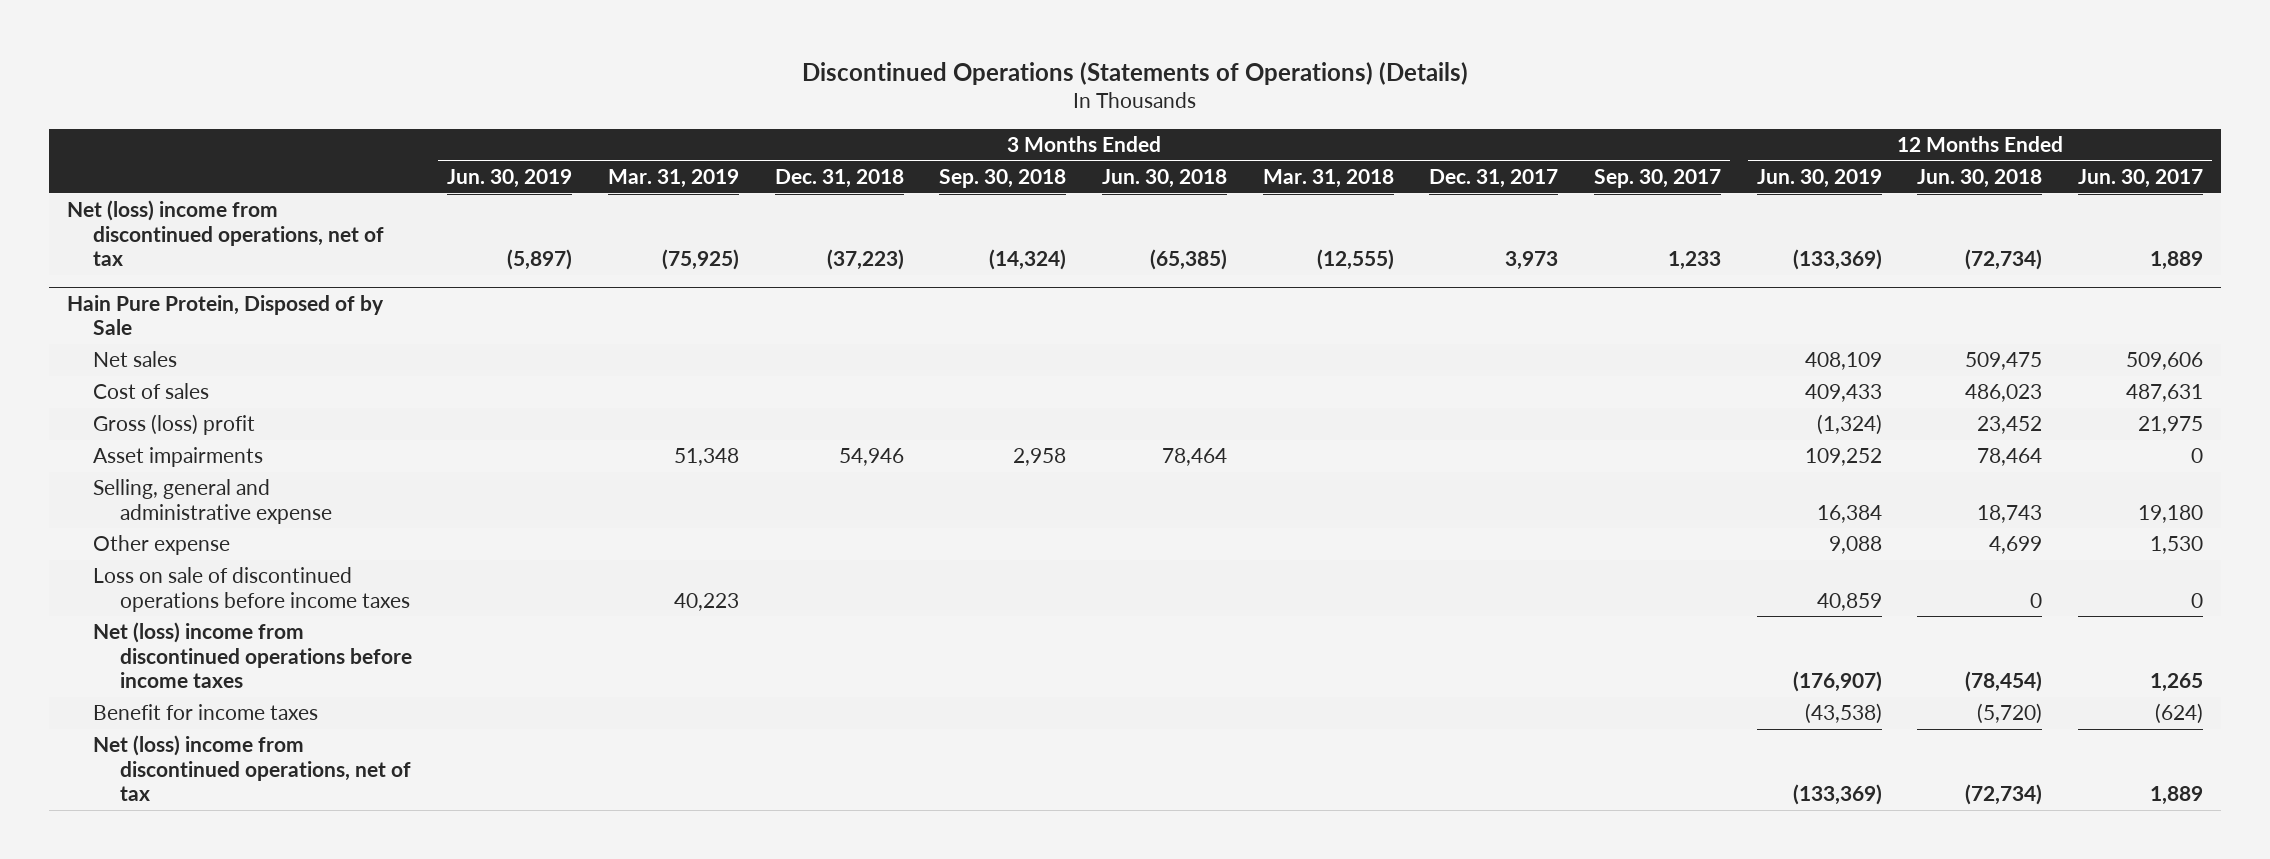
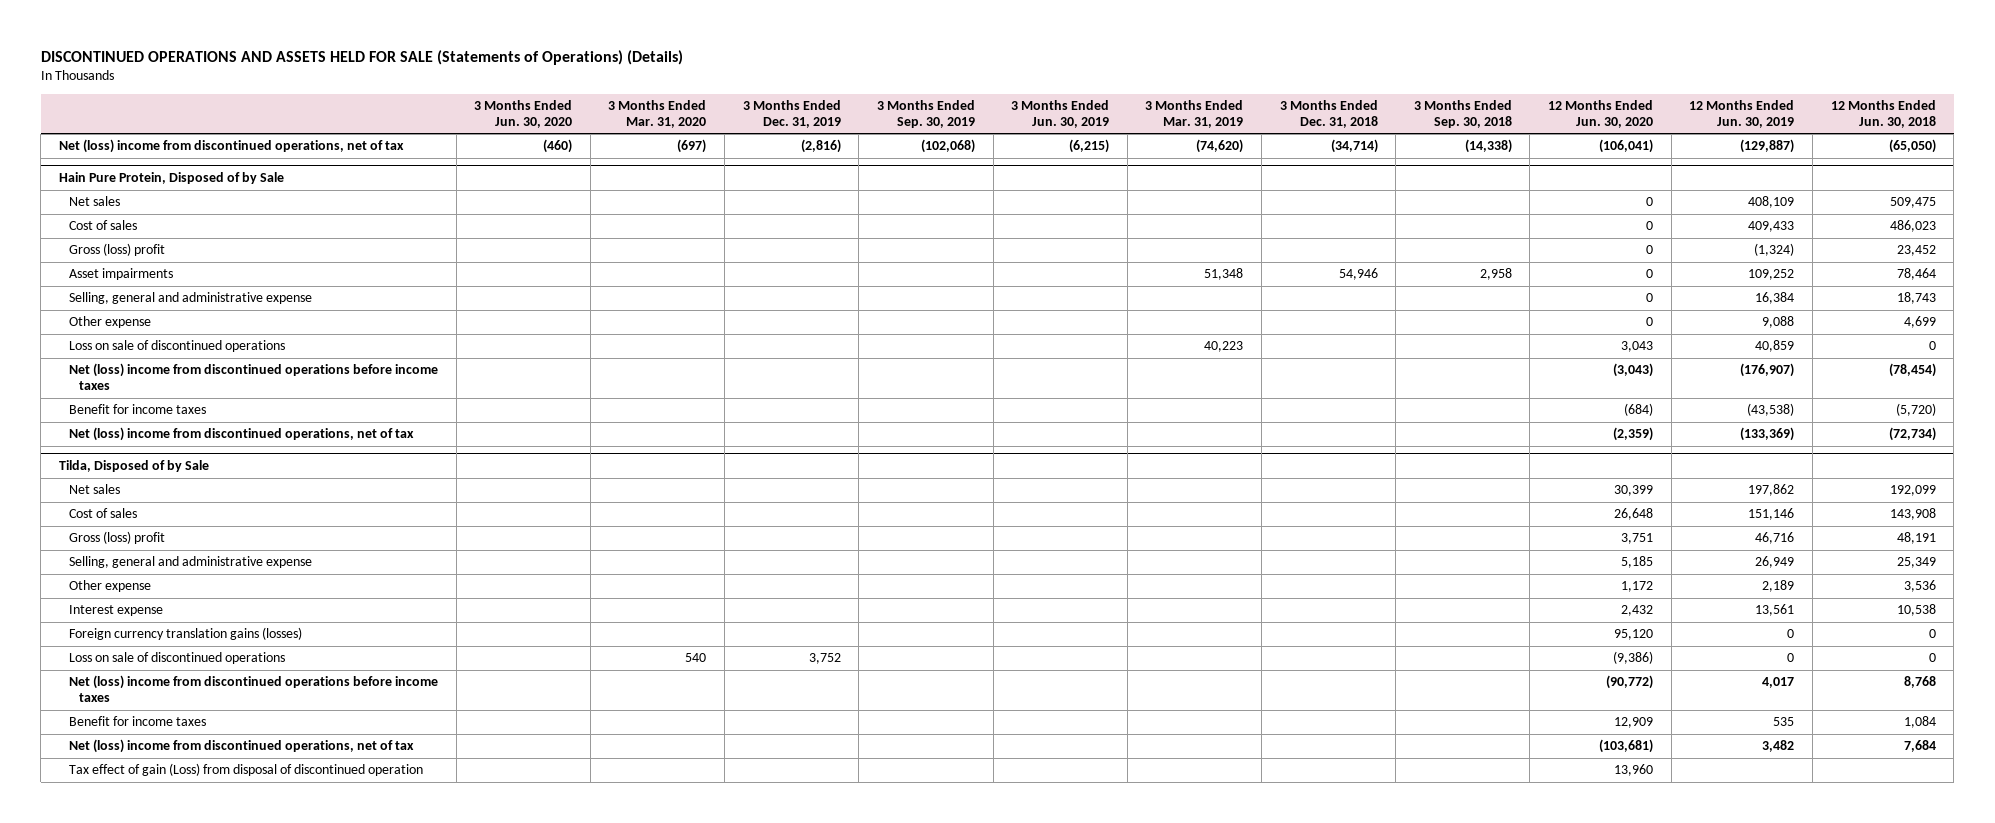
- Discontinued Operations (Statements of Operations) (Details)
+ DISCONTINUED OPERATIONS AND ASSETS HELD FOR SALE (Statements of Operations) (Details)
- | 3 Months Ended Jun. 30, 2019 | 3 Months Ended Mar. 31, 2019 | 3 Months Ended Dec. 31, 2018 | 3 Months Ended Sep. 30, 2018 | 3 Months Ended Jun. 30, 2018 | 3 Months Ended Mar. 31, 2018 | 3 Months Ended Dec. 31, 2017 | 3 Months Ended Sep. 30, 2017 | 12 Months Ended Jun. 30, 2019 | 12 Months Ended Jun. 30, 2018 | 12 Months Ended Jun. 30, 2017
+ | 3 Months Ended Jun. 30, 2020 | 3 Months Ended Mar. 31, 2020 | 3 Months Ended Dec. 31, 2019 | 3 Months Ended Sep. 30, 2019 | 3 Months Ended Jun. 30, 2019 | 3 Months Ended Mar. 31, 2019 | 3 Months Ended Dec. 31, 2018 | 3 Months Ended Sep. 30, 2018 | 12 Months Ended Jun. 30, 2020 | 12 Months Ended Jun. 30, 2019 | 12 Months Ended Jun. 30, 2018
- Net (loss) income from discontinued operations, net of tax | (5,897) | (75,925) | (37,223) | (14,324) | (65,385) | (12,555) | 3,973 | 1,233 | (133,369) | (72,734) | 1,889
+ Net (loss) income from discontinued operations, net of tax | (460) | (697) | (2,816) | (102,068) | (6,215) | (74,620) | (34,714) | (14,338) | (106,041) | (129,887) | (65,050)
@ Hain Pure Protein, Disposed of by Sale
- Loss on sale of discontinued operations before income taxes | | 40,223 | | | | | | | 40,859 | 0 | 0
+ Loss on sale of discontinued operations | | | | | | 40,223 | | | 3,043 | 40,859 | 0
+ Tilda, Disposed of by Sale
+ Net sales | | | | | | | | | 30,399 | 197,862 | 192,099
+ Cost of sales | | | | | | | | | 26,648 | 151,146 | 143,908
+ Gross (loss) profit | | | | | | | | | 3,751 | 46,716 | 48,191
+ Selling, general and administrative expense | | | | | | | | | 5,185 | 26,949 | 25,349
+ Other expense | | | | | | | | | 1,172 | 2,189 | 3,536
+ Interest expense | | | | | | | | | 2,432 | 13,561 | 10,538
+ Foreign currency translation gains (losses) | | | | | | | | | 95,120 | 0 | 0
+ Loss on sale of discontinued operations | | 540 | 3,752 | | | | | | (9,386) | 0 | 0
+ Net (loss) income from discontinued operations before income taxes | | | | | | | | | (90,772) | 4,017 | 8,768
+ Benefit for income taxes | | | | | | | | | 12,909 | 535 | 1,084
+ Net (loss) income from discontinued operations, net of tax | | | | | | | | | (103,681) | 3,482 | 7,684
+ Tax effect of gain (Loss) from disposal of discontinued operation | | | | | | | | | 13,960 | |

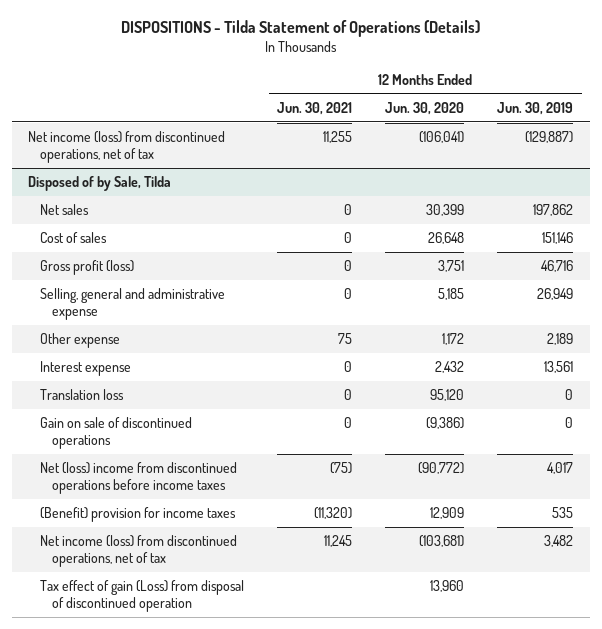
- DISCONTINUED OPERATIONS AND ASSETS HELD FOR SALE (Statements of Operations) (Details)
+ DISPOSITIONS - Tilda Statement of Operations (Details)
- | 3 Months Ended Jun. 30, 2020 | 3 Months Ended Mar. 31, 2020 | 3 Months Ended Dec. 31, 2019 | 3 Months Ended Sep. 30, 2019 | 3 Months Ended Jun. 30, 2019 | 3 Months Ended Mar. 31, 2019 | 3 Months Ended Dec. 31, 2018 | 3 Months Ended Sep. 30, 2018 | 12 Months Ended Jun. 30, 2020 | 12 Months Ended Jun. 30, 2019 | 12 Months Ended Jun. 30, 2018
+ | 12 Months Ended Jun. 30, 2021 | 12 Months Ended Jun. 30, 2020 | 12 Months Ended Jun. 30, 2019
- Net (loss) income from discontinued operations, net of tax | (460) | (697) | (2,816) | (102,068) | (6,215) | (74,620) | (34,714) | (14,338) | (106,041) | (129,887) | (65,050)
- Hain Pure Protein, Disposed of by Sale
- Net sales | | | | | | | | | 0 | 408,109 | 509,475
- Cost of sales | | | | | | | | | 0 | 409,433 | 486,023
- Gross (loss) profit | | | | | | | | | 0 | (1,324) | 23,452
- Asset impairments | | | | | | 51,348 | 54,946 | 2,958 | 0 | 109,252 | 78,464
- Selling, general and administrative expense | | | | | | | | | 0 | 16,384 | 18,743
- Other expense | | | | | | | | | 0 | 9,088 | 4,699
- Loss on sale of discontinued operations | | | | | | 40,223 | | | 3,043 | 40,859 | 0
- Net (loss) income from discontinued operations before income taxes | | | | | | | | | (3,043) | (176,907) | (78,454)
- Benefit for income taxes | | | | | | | | | (684) | (43,538) | (5,720)
- Net (loss) income from discontinued operations, net of tax | | | | | | | | | (2,359) | (133,369) | (72,734)
- Tilda, Disposed of by Sale
+ Net income (loss) from discontinued operations, net of tax | 11,255 | (106,041) | (129,887)
+ Disposed of by Sale, Tilda
- Gross (loss) profit | | | | | | | | | 3,751 | 46,716 | 48,191
+ Gross profit (loss) | 0 | 3,751 | 46,716
- Foreign currency translation gains (losses) | | | | | | | | | 95,120 | 0 | 0
- Loss on sale of discontinued operations | | 540 | 3,752 | | | | | | (9,386) | 0 | 0
+ Translation loss | 0 | 95,120 | 0
+ Gain on sale of discontinued operations | 0 | (9,386) | 0
- Benefit for income taxes | | | | | | | | | 12,909 | 535 | 1,084
- Net (loss) income from discontinued operations, net of tax | | | | | | | | | (103,681) | 3,482 | 7,684
+ (Benefit) provision for income taxes | (11,320) | 12,909 | 535
+ Net income (loss) from discontinued operations, net of tax | 11,245 | (103,681) | 3,482

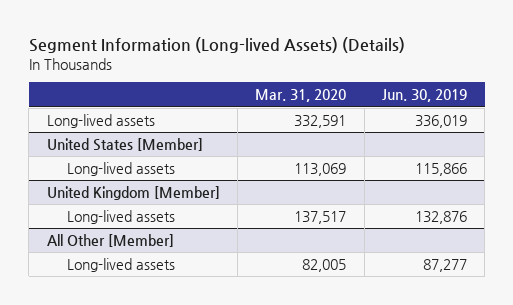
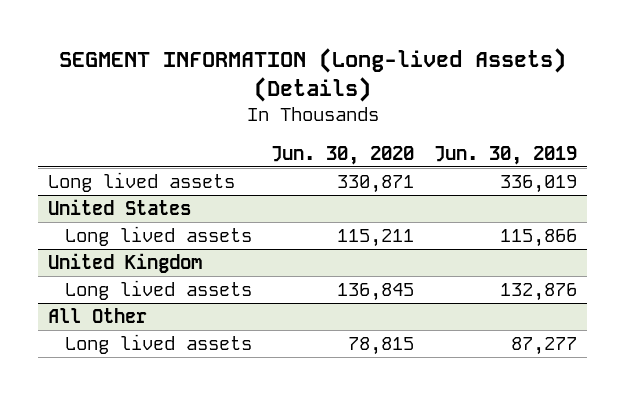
- Segment Information (Long-lived Assets) (Details)
+ SEGMENT INFORMATION (Long-lived Assets) (Details)
- | Mar. 31, 2020 | Jun. 30, 2019
+ | Jun. 30, 2020 | Jun. 30, 2019
- Long-lived assets | 332,591 | 336,019
- United States [Member]
- Long-lived assets | 113,069 | 115,866
- United Kingdom [Member]
- Long-lived assets | 137,517 | 132,876
- All Other [Member]
- Long-lived assets | 82,005 | 87,277
+ Long lived assets | 330,871 | 336,019
+ United States
+ Long lived assets | 115,211 | 115,866
+ United Kingdom
+ Long lived assets | 136,845 | 132,876
+ All Other
+ Long lived assets | 78,815 | 87,277

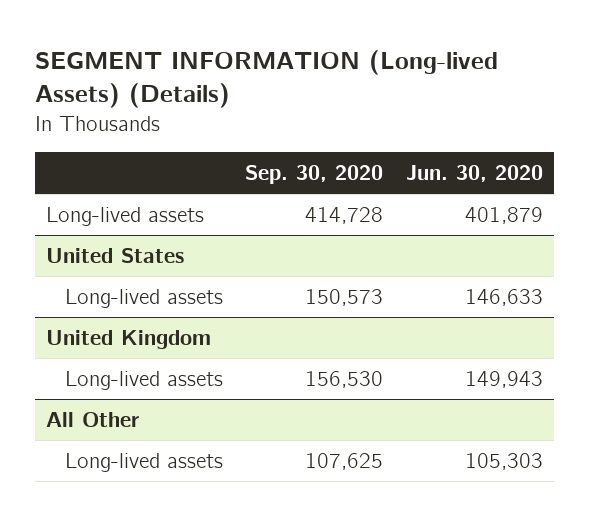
- | Jun. 30, 2020 | Jun. 30, 2019
+ | Sep. 30, 2020 | Jun. 30, 2020
- Long lived assets | 330,871 | 336,019
+ Long-lived assets | 414,728 | 401,879
@ United States
- Long lived assets | 115,211 | 115,866
+ Long-lived assets | 150,573 | 146,633
@ United Kingdom
- Long lived assets | 136,845 | 132,876
+ Long-lived assets | 156,530 | 149,943
@ All Other
- Long lived assets | 78,815 | 87,277
+ Long-lived assets | 107,625 | 105,303

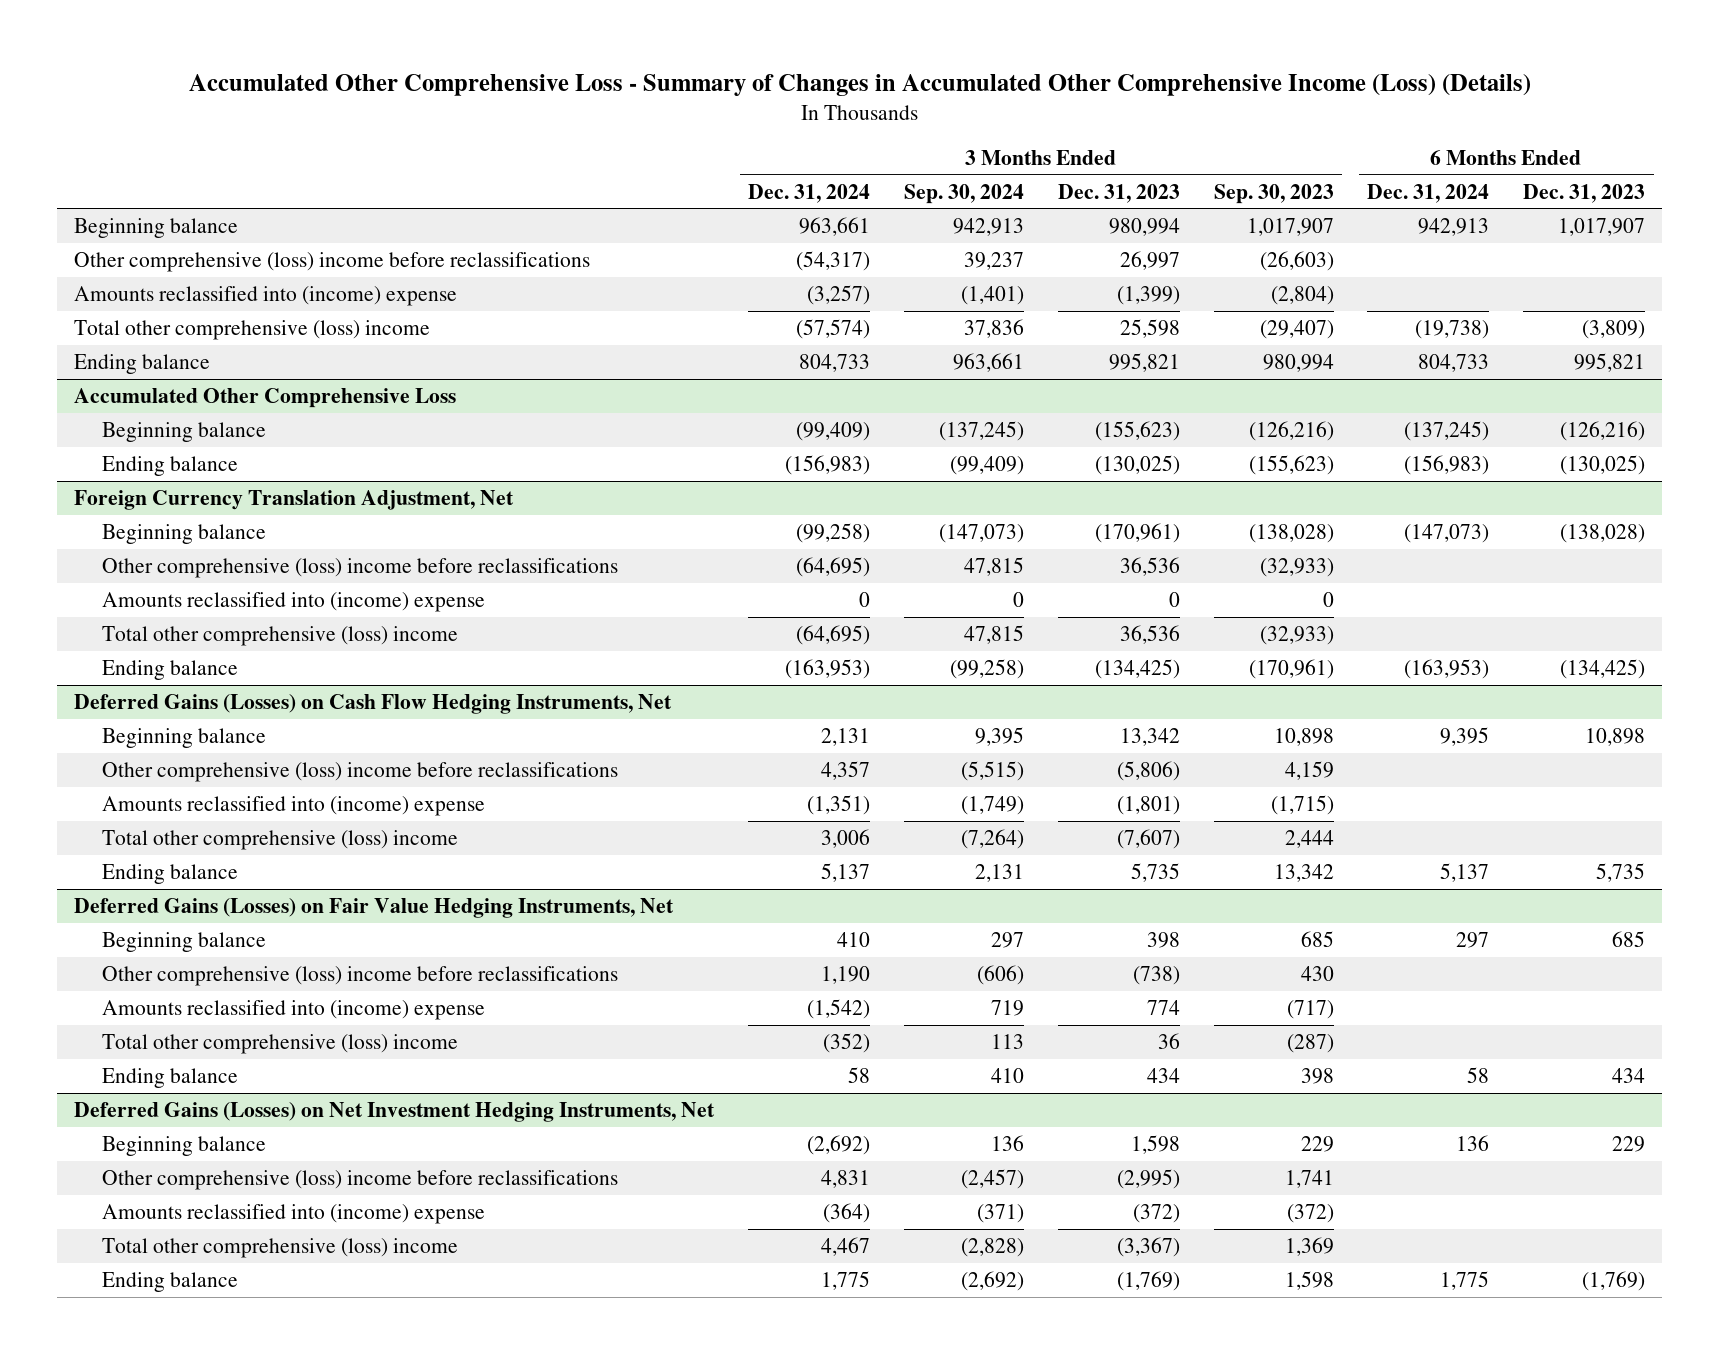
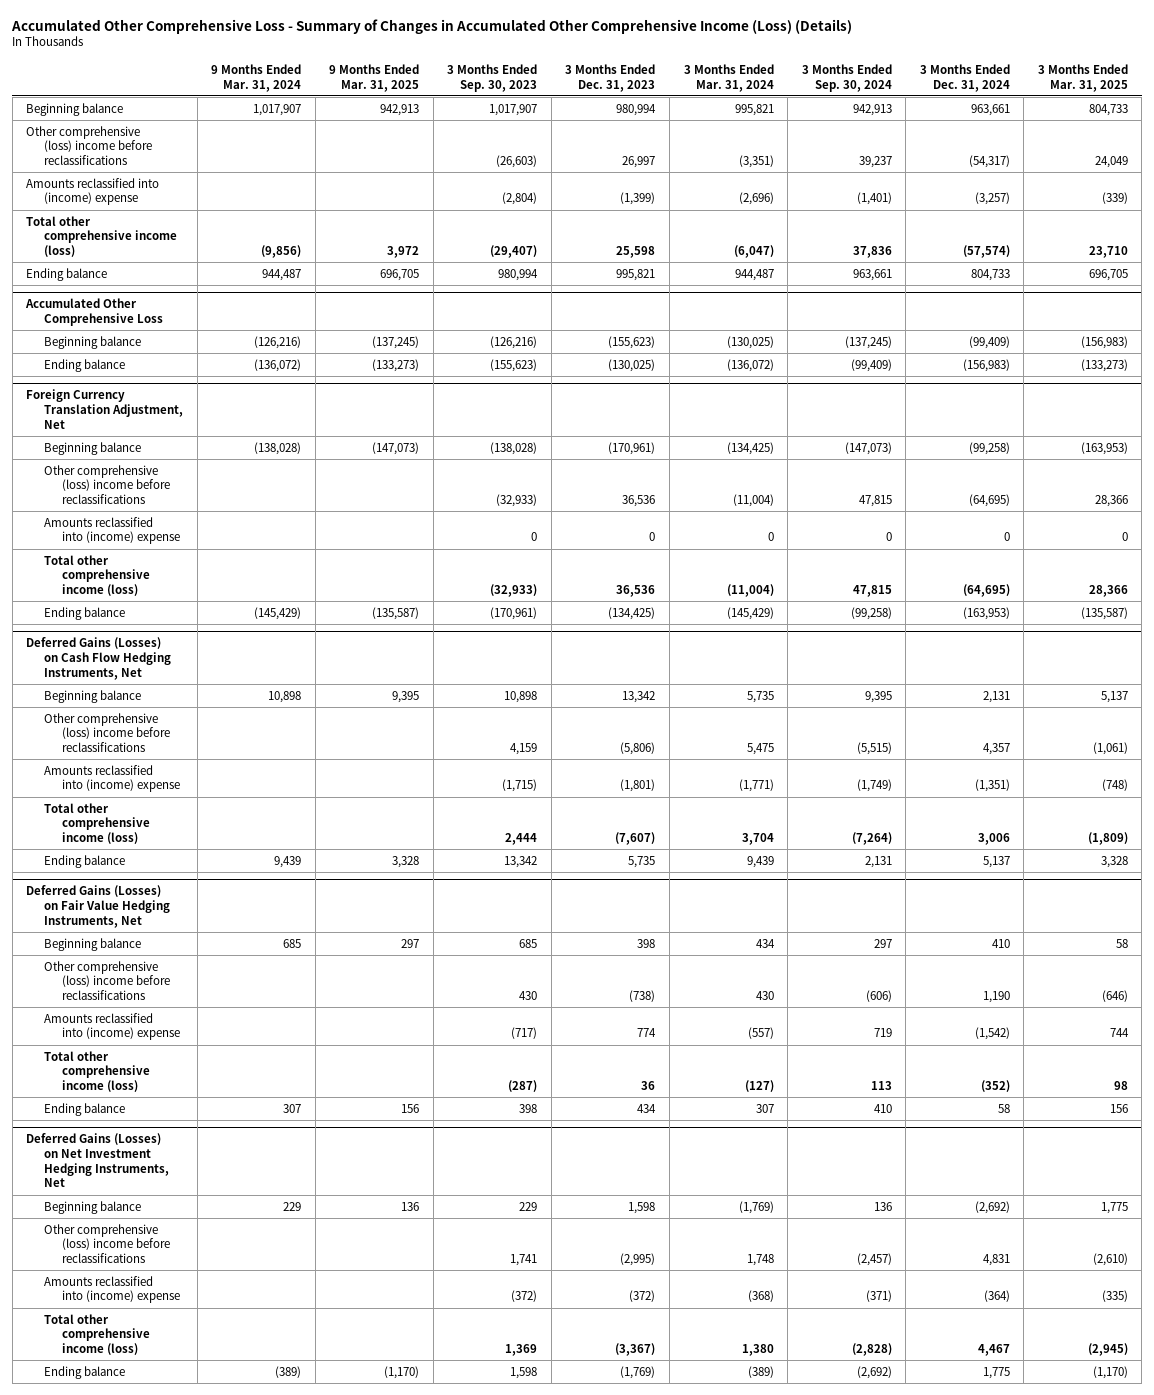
- | 3 Months Ended Dec. 31, 2024 | 3 Months Ended Sep. 30, 2024 | 3 Months Ended Dec. 31, 2023 | 3 Months Ended Sep. 30, 2023 | 6 Months Ended Dec. 31, 2024 | 6 Months Ended Dec. 31, 2023
+ | 9 Months Ended Mar. 31, 2024 | 9 Months Ended Mar. 31, 2025 | 3 Months Ended Sep. 30, 2023 | 3 Months Ended Dec. 31, 2023 | 3 Months Ended Mar. 31, 2024 | 3 Months Ended Sep. 30, 2024 | 3 Months Ended Dec. 31, 2024 | 3 Months Ended Mar. 31, 2025
- Total other comprehensive (loss) income | (57,574) | 37,836 | 25,598 | (29,407) | (19,738) | (3,809)
+ Total other comprehensive income (loss) | (9,856) | 3,972 | (29,407) | 25,598 | (6,047) | 37,836 | (57,574) | 23,710
@ Foreign Currency Translation Adjustment, Net
- Total other comprehensive (loss) income | (64,695) | 47,815 | 36,536 | (32,933) | |
+ Total other comprehensive income (loss) | | | (32,933) | 36,536 | (11,004) | 47,815 | (64,695) | 28,366
@ Deferred Gains (Losses) on Cash Flow Hedging Instruments, Net
- Total other comprehensive (loss) income | 3,006 | (7,264) | (7,607) | 2,444 | |
+ Total other comprehensive income (loss) | | | 2,444 | (7,607) | 3,704 | (7,264) | 3,006 | (1,809)
@ Deferred Gains (Losses) on Fair Value Hedging Instruments, Net
- Total other comprehensive (loss) income | (352) | 113 | 36 | (287) | |
+ Total other comprehensive income (loss) | | | (287) | 36 | (127) | 113 | (352) | 98
@ Deferred Gains (Losses) on Net Investment Hedging Instruments, Net
- Total other comprehensive (loss) income | 4,467 | (2,828) | (3,367) | 1,369 | |
+ Total other comprehensive income (loss) | | | 1,369 | (3,367) | 1,380 | (2,828) | 4,467 | (2,945)

